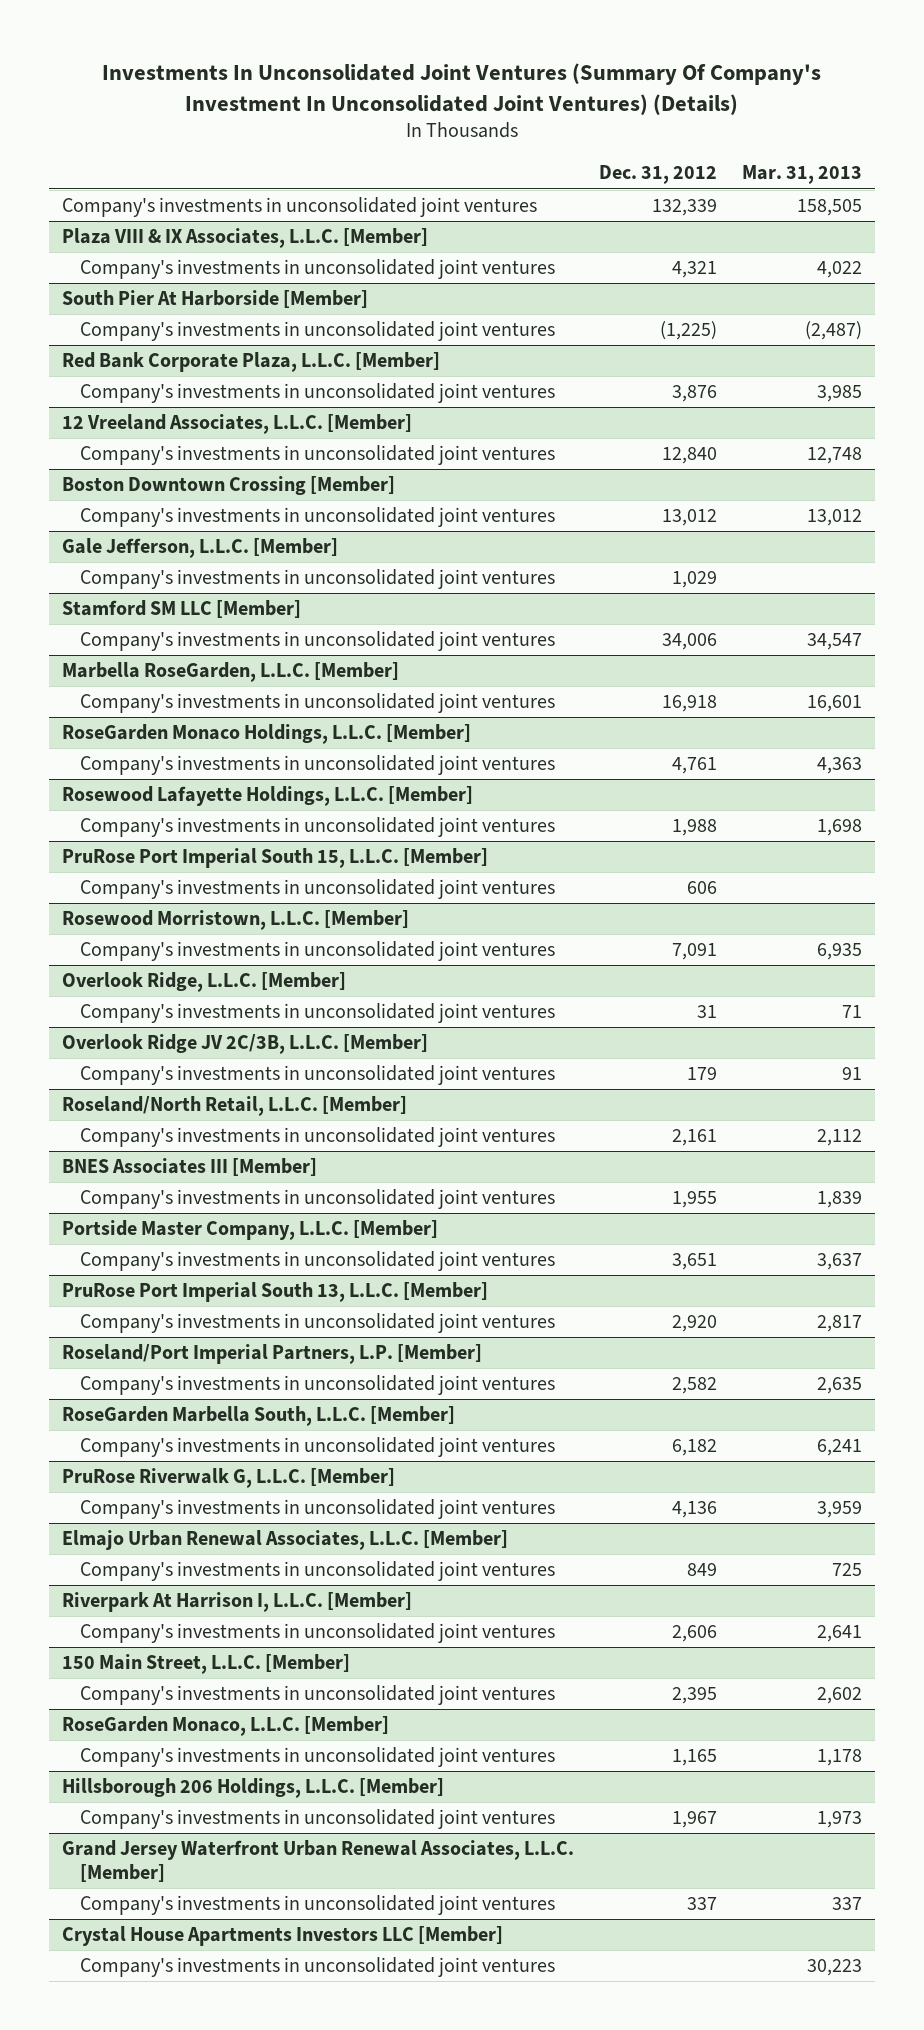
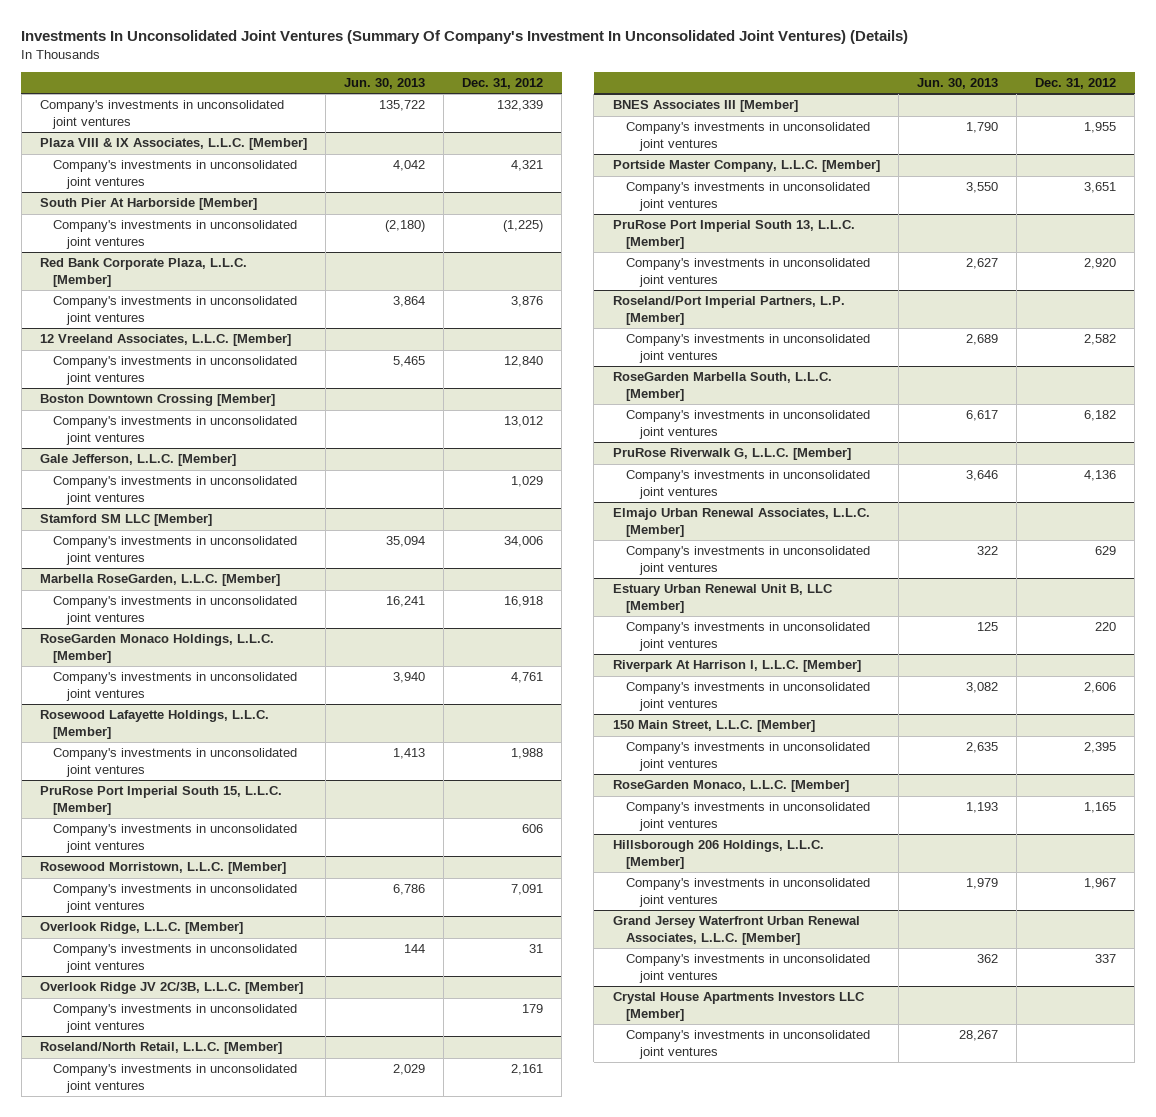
- | Dec. 31, 2012 | Mar. 31, 2013
+ | Jun. 30, 2013 | Dec. 31, 2012
@ Elmajo Urban Renewal Associates, L.L.C. [Member]
- Company's investments in unconsolidated joint ventures | 849 | 725
+ Company's investments in unconsolidated joint ventures | 322 | 629
+ Estuary Urban Renewal Unit B, LLC [Member]
+ Company's investments in unconsolidated joint ventures | 125 | 220

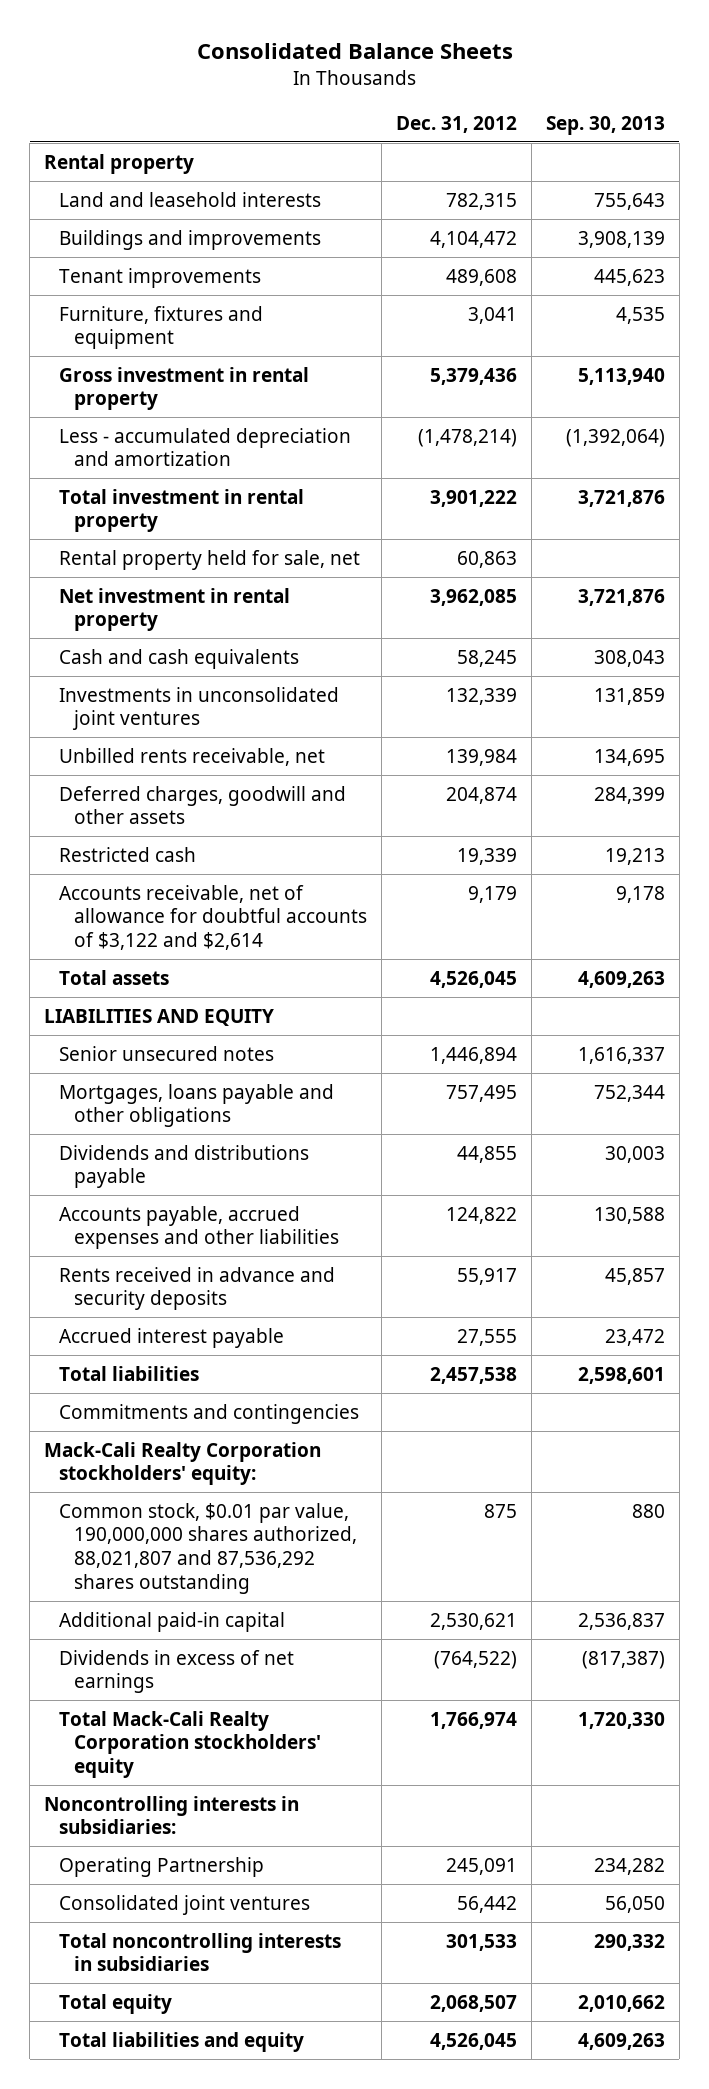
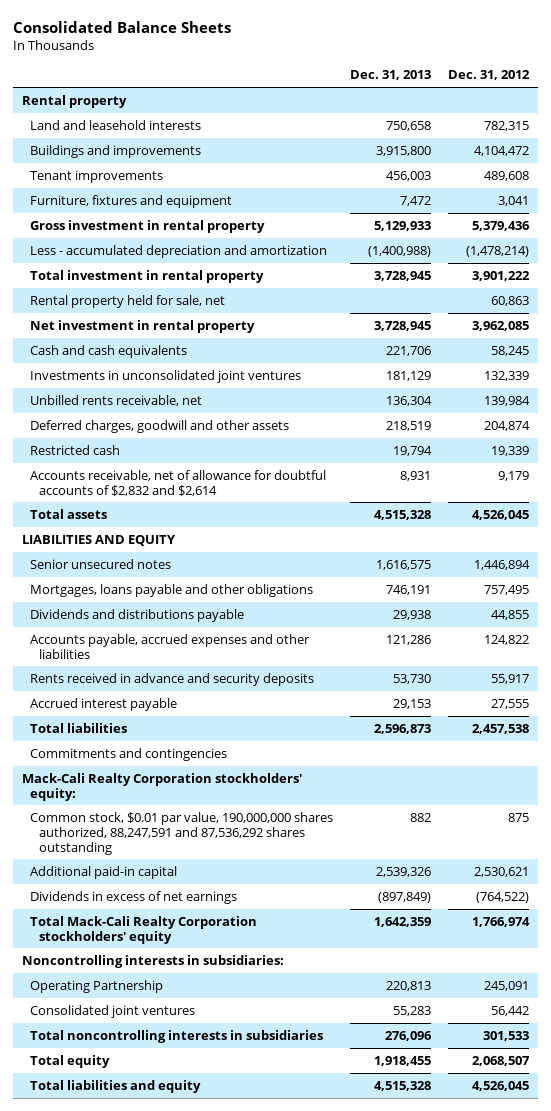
- | Dec. 31, 2012 | Sep. 30, 2013
+ | Dec. 31, 2013 | Dec. 31, 2012
- Accounts receivable, net of allowance for doubtful accounts of $3,122 and $2,614 | 9,179 | 9,178
+ Accounts receivable, net of allowance for doubtful accounts of $2,832 and $2,614 | 8,931 | 9,179
- Common stock, $0.01 par value, 190,000,000 shares authorized, 88,021,807 and 87,536,292 shares outstanding | 875 | 880
+ Common stock, $0.01 par value, 190,000,000 shares authorized, 88,247,591 and 87,536,292 shares outstanding | 882 | 875

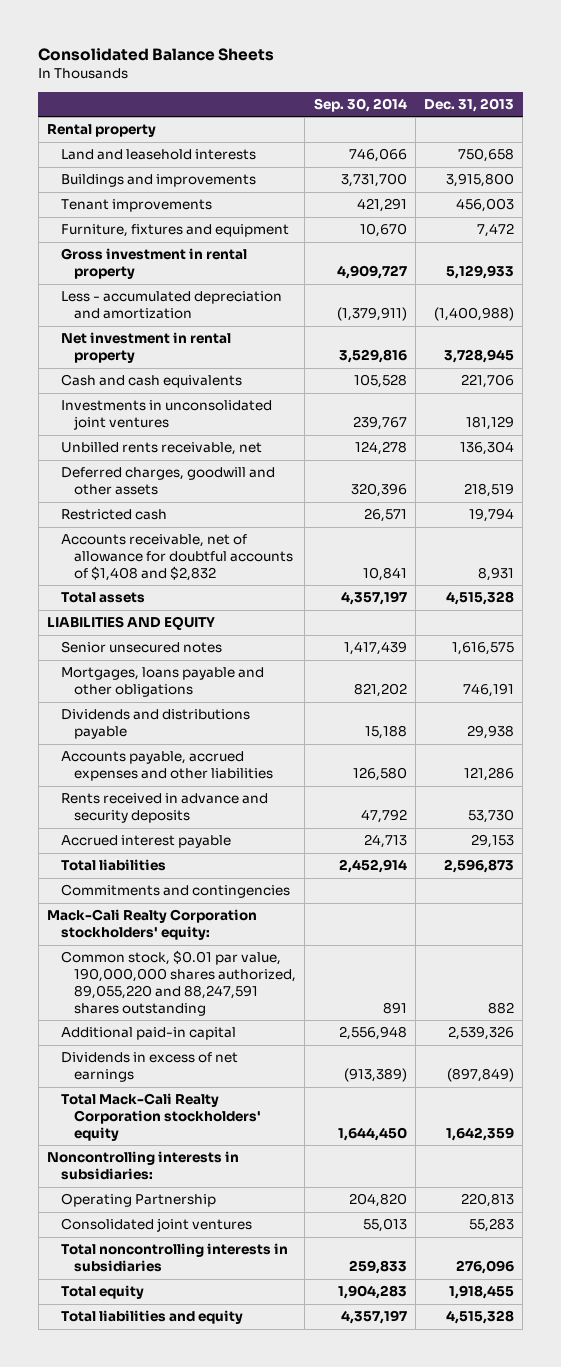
- | Dec. 31, 2013 | Dec. 31, 2012
+ | Sep. 30, 2014 | Dec. 31, 2013
- Total investment in rental property | 3,728,945 | 3,901,222
- Rental property held for sale, net | | 60,863
- Accounts receivable, net of allowance for doubtful accounts of $2,832 and $2,614 | 8,931 | 9,179
+ Accounts receivable, net of allowance for doubtful accounts of $1,408 and $2,832 | 10,841 | 8,931
- Common stock, $0.01 par value, 190,000,000 shares authorized, 88,247,591 and 87,536,292 shares outstanding | 882 | 875
+ Common stock, $0.01 par value, 190,000,000 shares authorized, 89,055,220 and 88,247,591 shares outstanding | 891 | 882

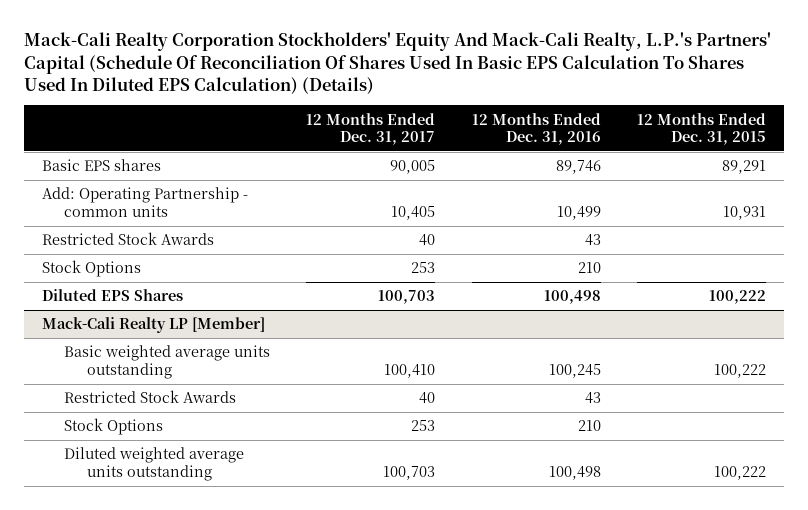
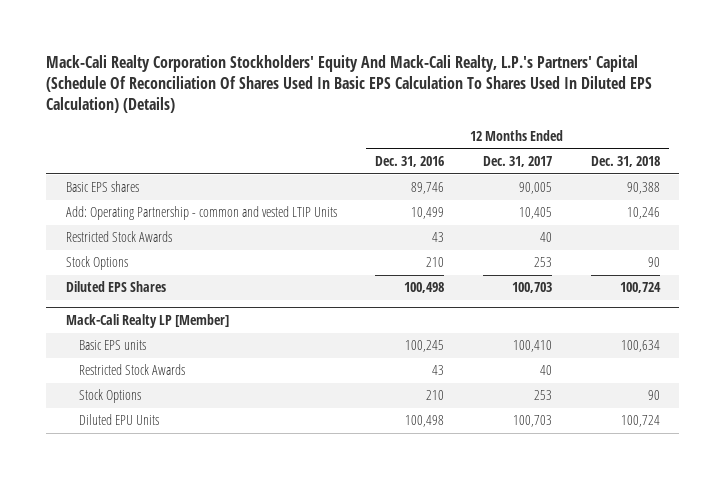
- | 12 Months Ended Dec. 31, 2017 | 12 Months Ended Dec. 31, 2016 | 12 Months Ended Dec. 31, 2015
+ | 12 Months Ended Dec. 31, 2016 | 12 Months Ended Dec. 31, 2017 | 12 Months Ended Dec. 31, 2018
- Add: Operating Partnership - common units | 10,405 | 10,499 | 10,931
+ Add: Operating Partnership - common and vested LTIP Units | 10,499 | 10,405 | 10,246
@ Mack-Cali Realty LP [Member]
- Basic weighted average units outstanding | 100,410 | 100,245 | 100,222
+ Basic EPS units | 100,245 | 100,410 | 100,634
- Diluted weighted average units outstanding | 100,703 | 100,498 | 100,222
+ Diluted EPU Units | 100,498 | 100,703 | 100,724

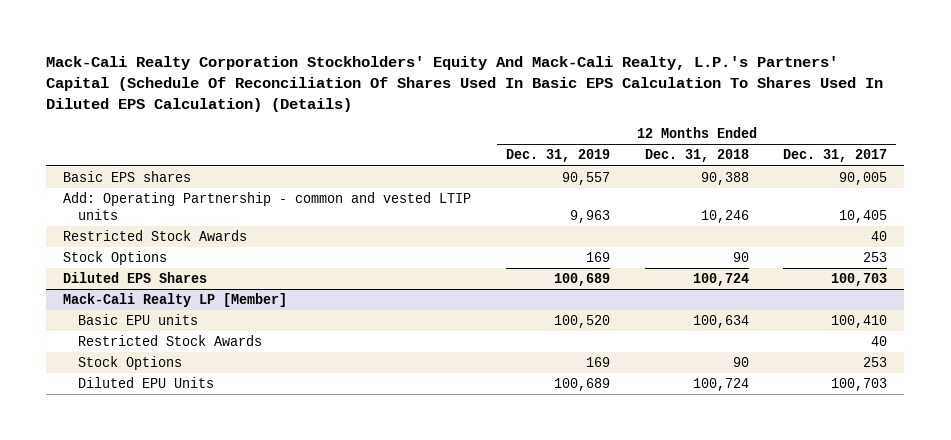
- | 12 Months Ended Dec. 31, 2016 | 12 Months Ended Dec. 31, 2017 | 12 Months Ended Dec. 31, 2018
+ | 12 Months Ended Dec. 31, 2019 | 12 Months Ended Dec. 31, 2018 | 12 Months Ended Dec. 31, 2017
- Add: Operating Partnership - common and vested LTIP Units | 10,499 | 10,405 | 10,246
+ Add: Operating Partnership - common and vested LTIP units | 9,963 | 10,246 | 10,405
@ Mack-Cali Realty LP [Member]
- Basic EPS units | 100,245 | 100,410 | 100,634
+ Basic EPU units | 100,520 | 100,634 | 100,410

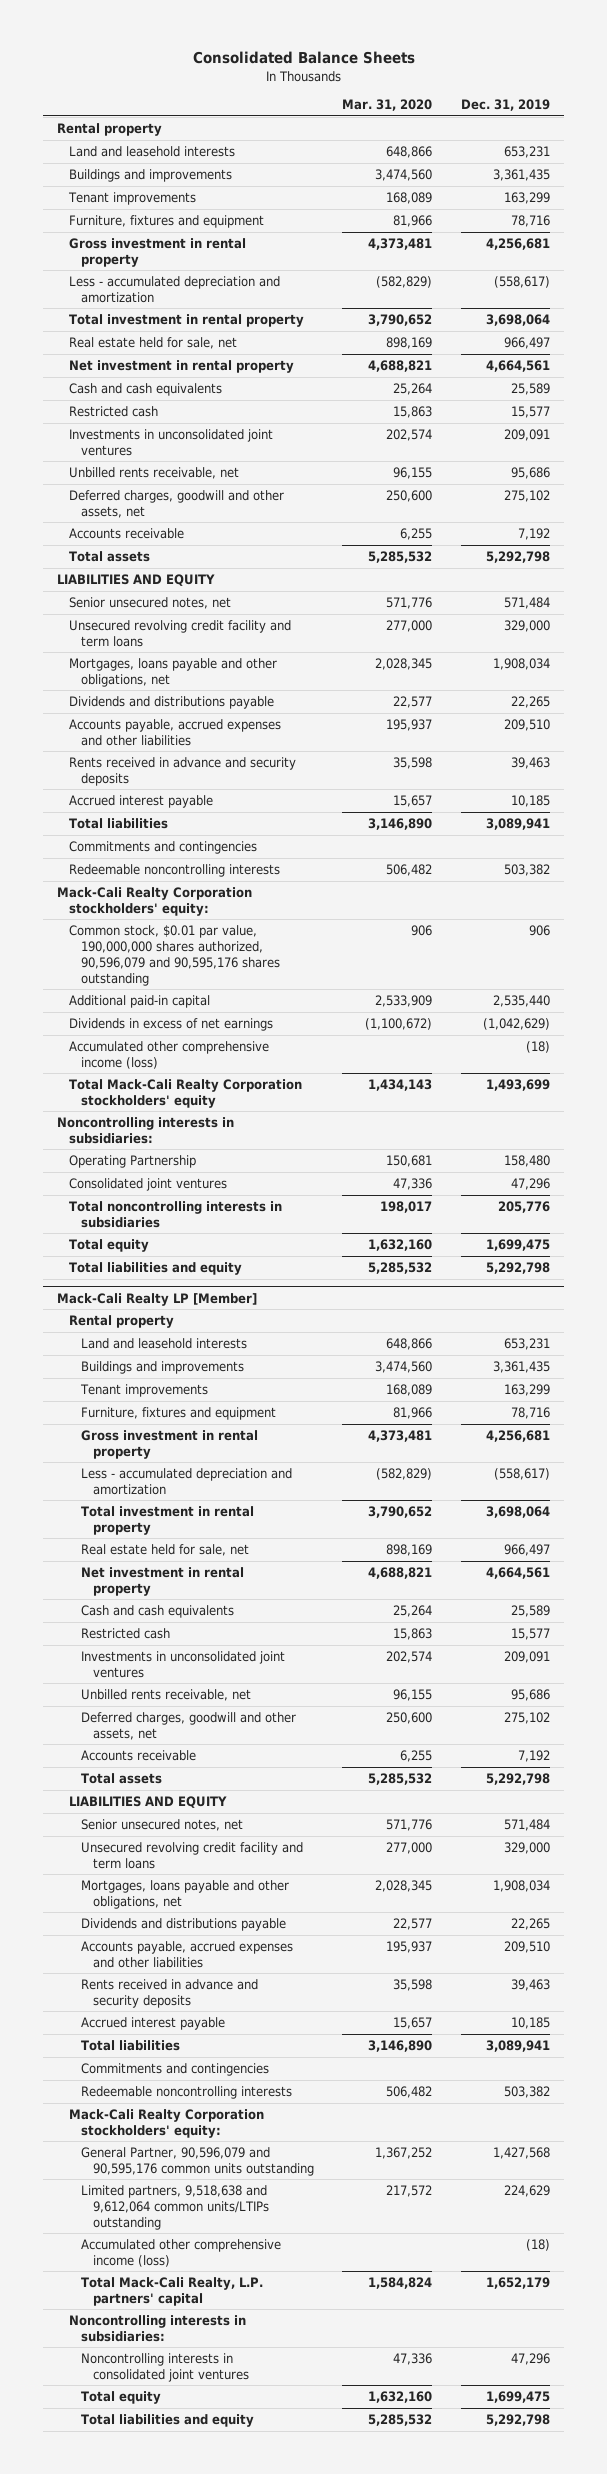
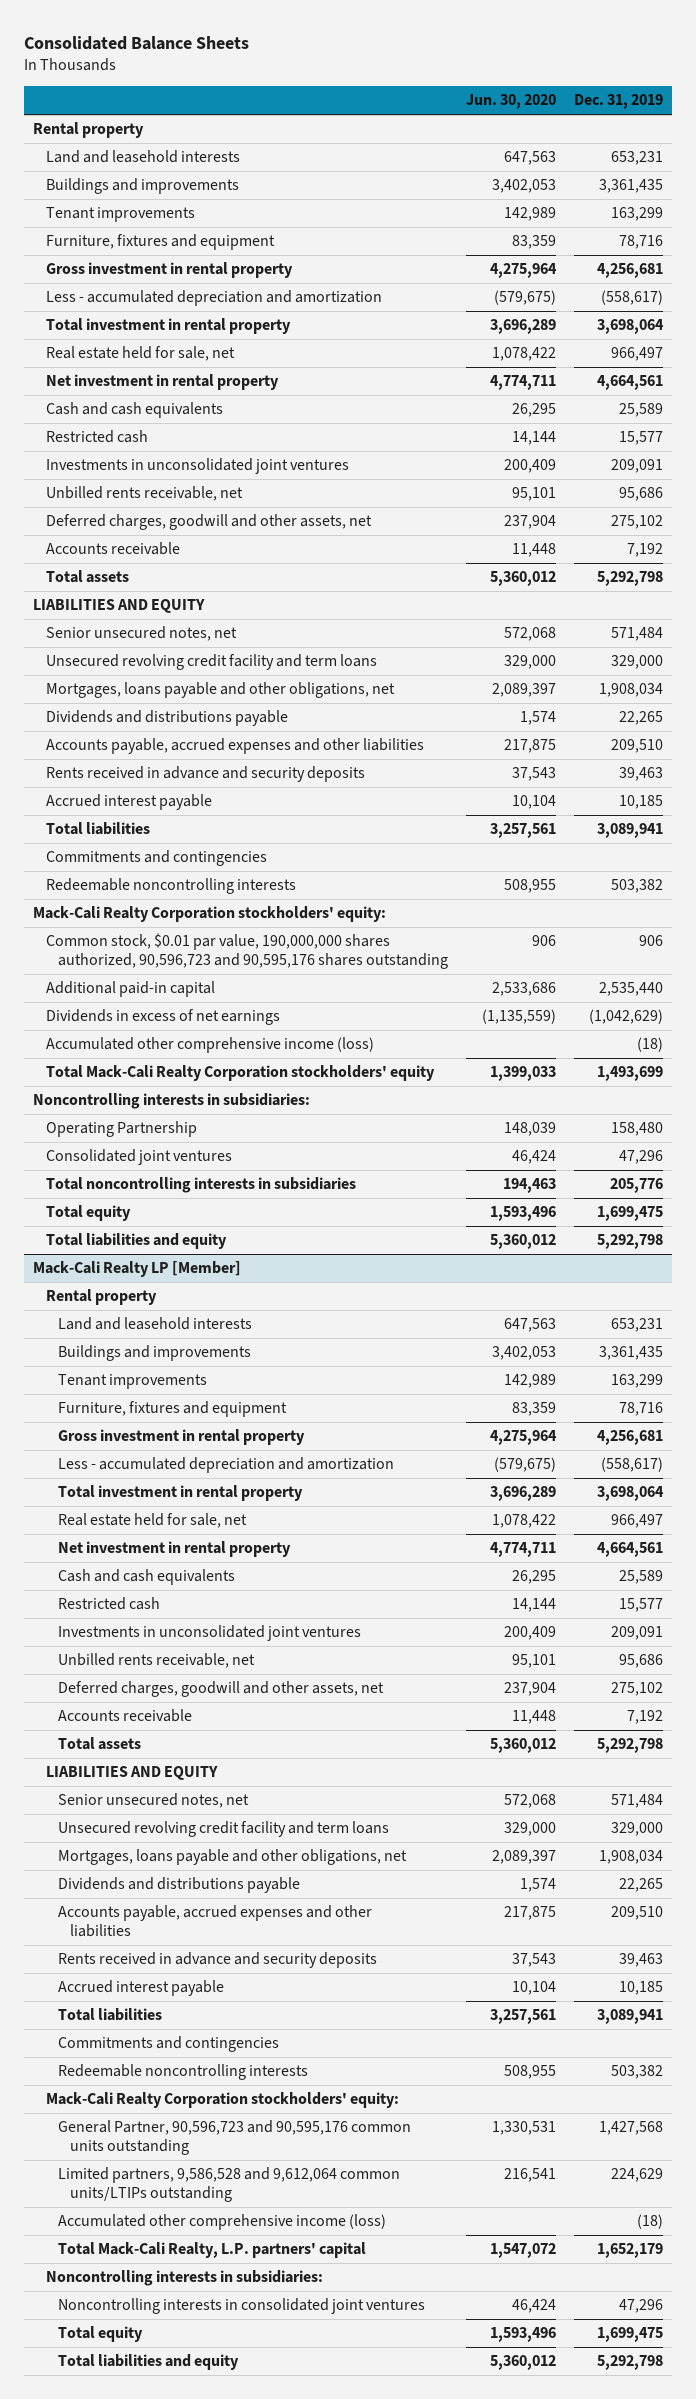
- | Mar. 31, 2020 | Dec. 31, 2019
+ | Jun. 30, 2020 | Dec. 31, 2019
- Common stock, $0.01 par value, 190,000,000 shares authorized, 90,596,079 and 90,595,176 shares outstanding | 906 | 906
+ Common stock, $0.01 par value, 190,000,000 shares authorized, 90,596,723 and 90,595,176 shares outstanding | 906 | 906
@ Mack-Cali Realty LP [Member]
- General Partner, 90,596,079 and 90,595,176 common units outstanding | 1,367,252 | 1,427,568
- Limited partners, 9,518,638 and 9,612,064 common units/LTIPs outstanding | 217,572 | 224,629
+ General Partner, 90,596,723 and 90,595,176 common units outstanding | 1,330,531 | 1,427,568
+ Limited partners, 9,586,528 and 9,612,064 common units/LTIPs outstanding | 216,541 | 224,629

